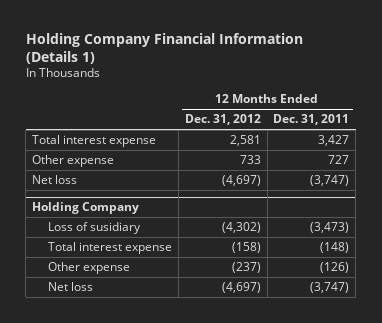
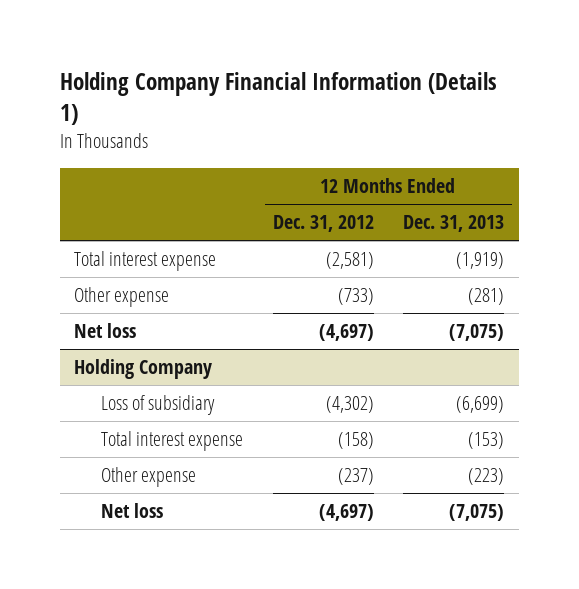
- | 12 Months Ended Dec. 31, 2012 | 12 Months Ended Dec. 31, 2011
+ | 12 Months Ended Dec. 31, 2012 | 12 Months Ended Dec. 31, 2013
- Total interest expense | 2,581 | 3,427
- Other expense | 733 | 727
+ Total interest expense | (2,581) | (1,919)
+ Other expense | (733) | (281)
@ Holding Company
- Loss of susidiary | (4,302) | (3,473)
+ Loss of subsidiary | (4,302) | (6,699)

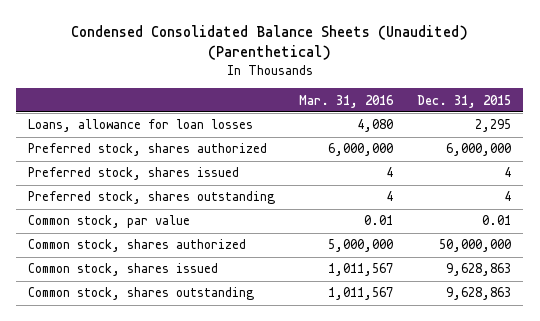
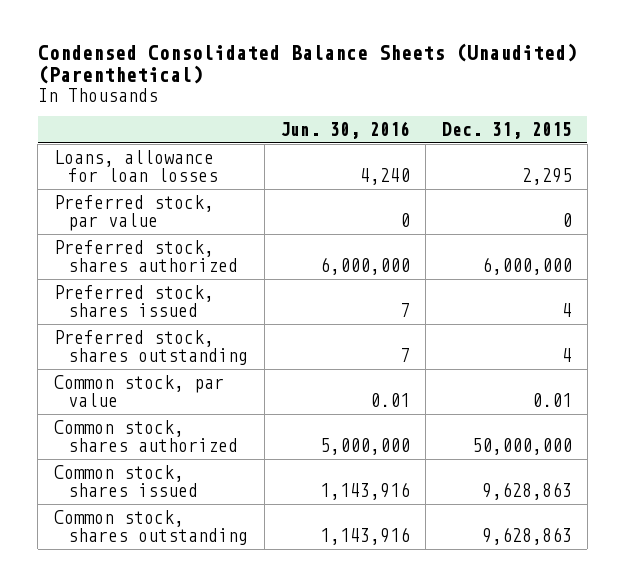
- | Mar. 31, 2016 | Dec. 31, 2015
+ | Jun. 30, 2016 | Dec. 31, 2015
+ Preferred stock, par value | 0 | 0

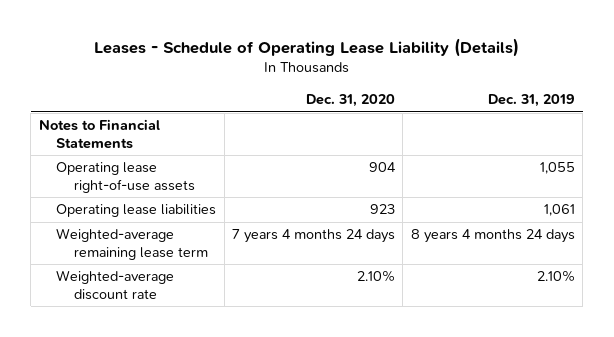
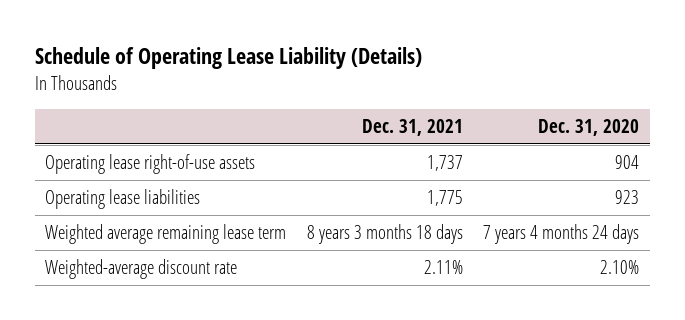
- Leases - Schedule of Operating Lease Liability (Details)
+ Schedule of Operating Lease Liability (Details)
- | Dec. 31, 2020 | Dec. 31, 2019
+ | Dec. 31, 2021 | Dec. 31, 2020
- Notes to Financial Statements
- Weighted-average remaining lease term | 7 years 4 months 24 days | 8 years 4 months 24 days
+ Weighted average remaining lease term | 8 years 3 months 18 days | 7 years 4 months 24 days

